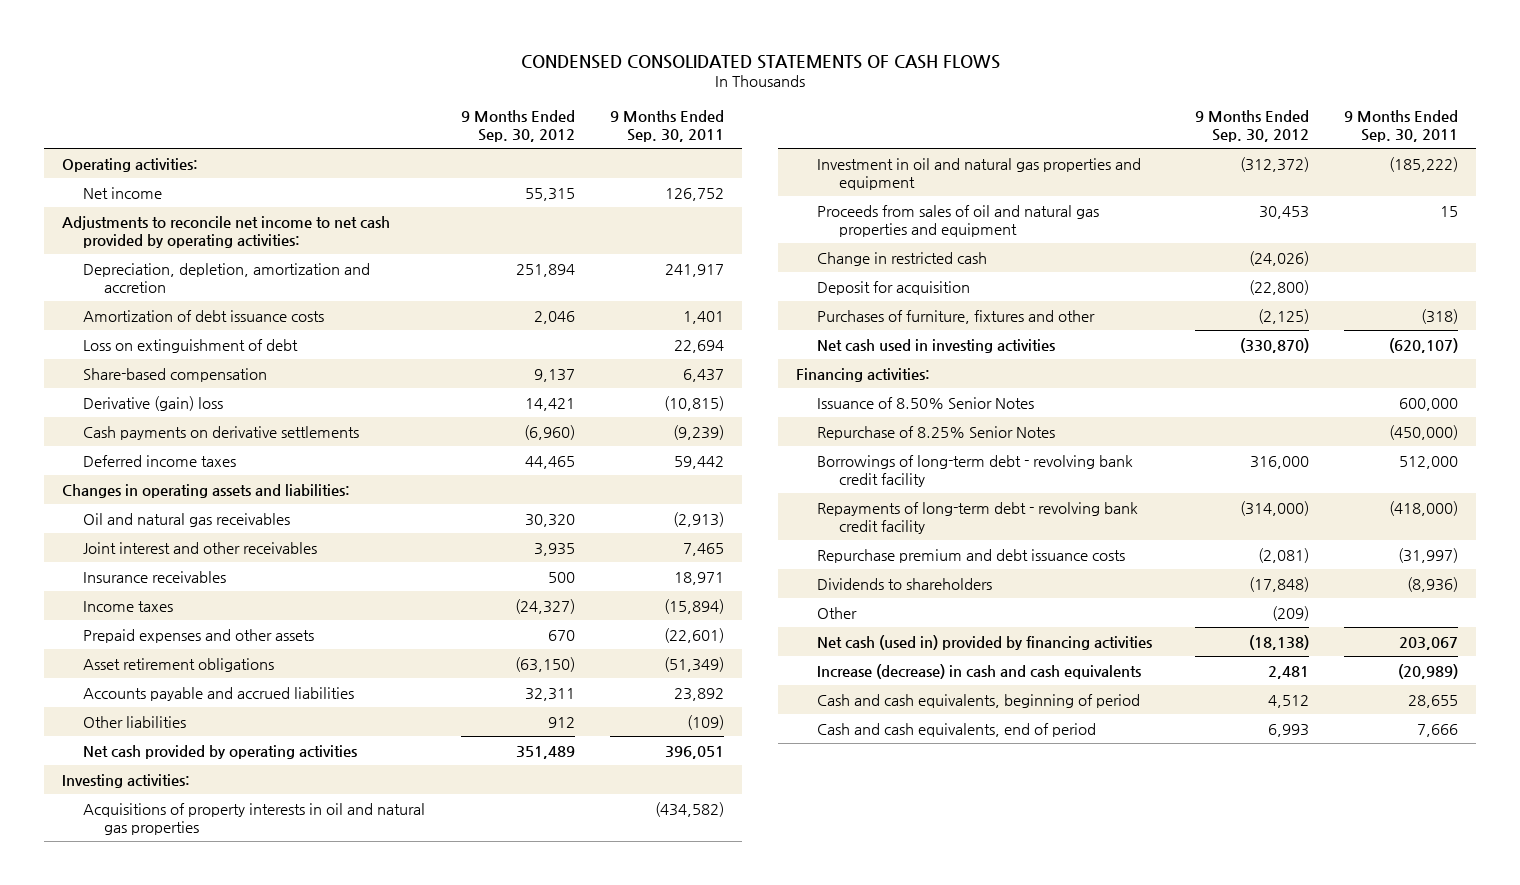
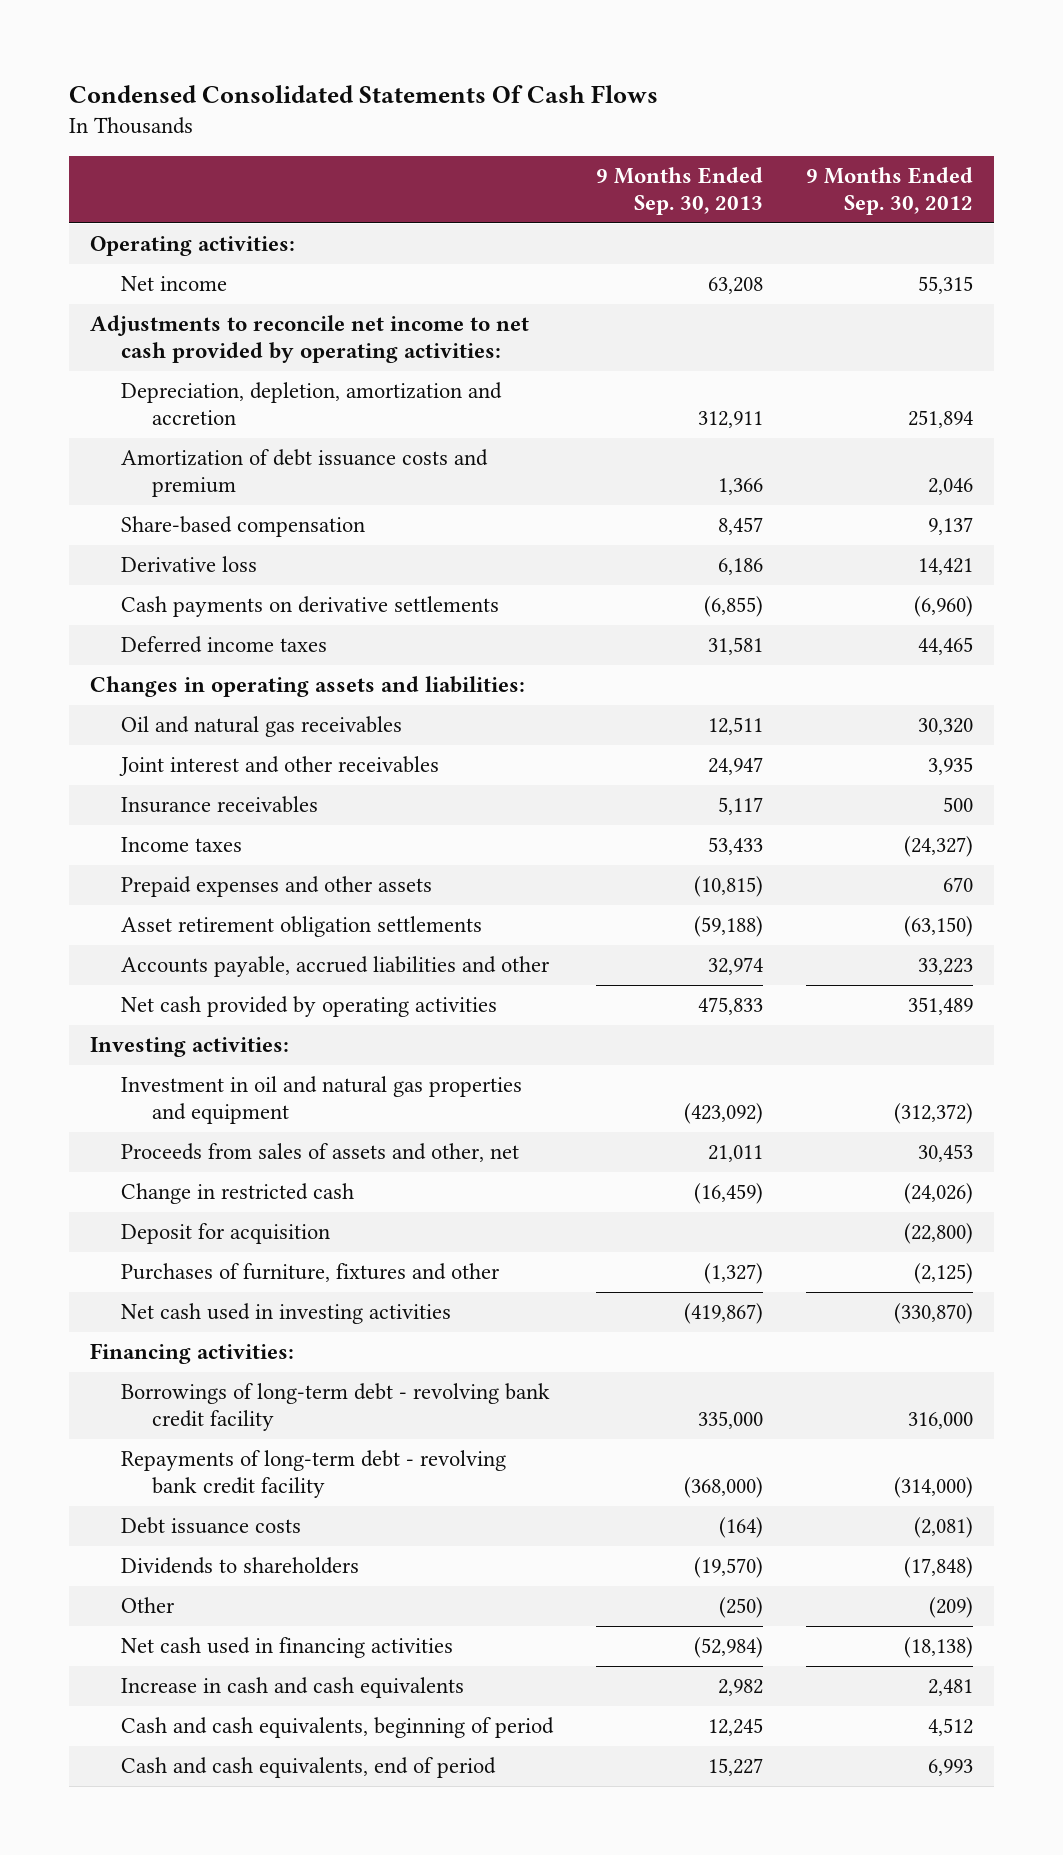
- CONDENSED CONSOLIDATED STATEMENTS OF CASH FLOWS
+ Condensed Consolidated Statements Of Cash Flows
- | 9 Months Ended Sep. 30, 2012 | 9 Months Ended Sep. 30, 2011
+ | 9 Months Ended Sep. 30, 2013 | 9 Months Ended Sep. 30, 2012
- Amortization of debt issuance costs | 2,046 | 1,401
- Loss on extinguishment of debt | | 22,694
+ Amortization of debt issuance costs and premium | 1,366 | 2,046
- Derivative (gain) loss | 14,421 | (10,815)
+ Derivative loss | 6,186 | 14,421
- Asset retirement obligations | (63,150) | (51,349)
- Accounts payable and accrued liabilities | 32,311 | 23,892
- Other liabilities | 912 | (109)
+ Asset retirement obligation settlements | (59,188) | (63,150)
+ Accounts payable, accrued liabilities and other | 32,974 | 33,223
- Acquisitions of property interests in oil and natural gas properties | | (434,582)
- Proceeds from sales of oil and natural gas properties and equipment | 30,453 | 15
+ Proceeds from sales of assets and other, net | 21,011 | 30,453
- Issuance of 8.50% Senior Notes | | 600,000
- Repurchase of 8.25% Senior Notes | | (450,000)
- Repurchase premium and debt issuance costs | (2,081) | (31,997)
+ Debt issuance costs | (164) | (2,081)
- Net cash (used in) provided by financing activities | (18,138) | 203,067
- Increase (decrease) in cash and cash equivalents | 2,481 | (20,989)
+ Net cash used in financing activities | (52,984) | (18,138)
+ Increase in cash and cash equivalents | 2,982 | 2,481

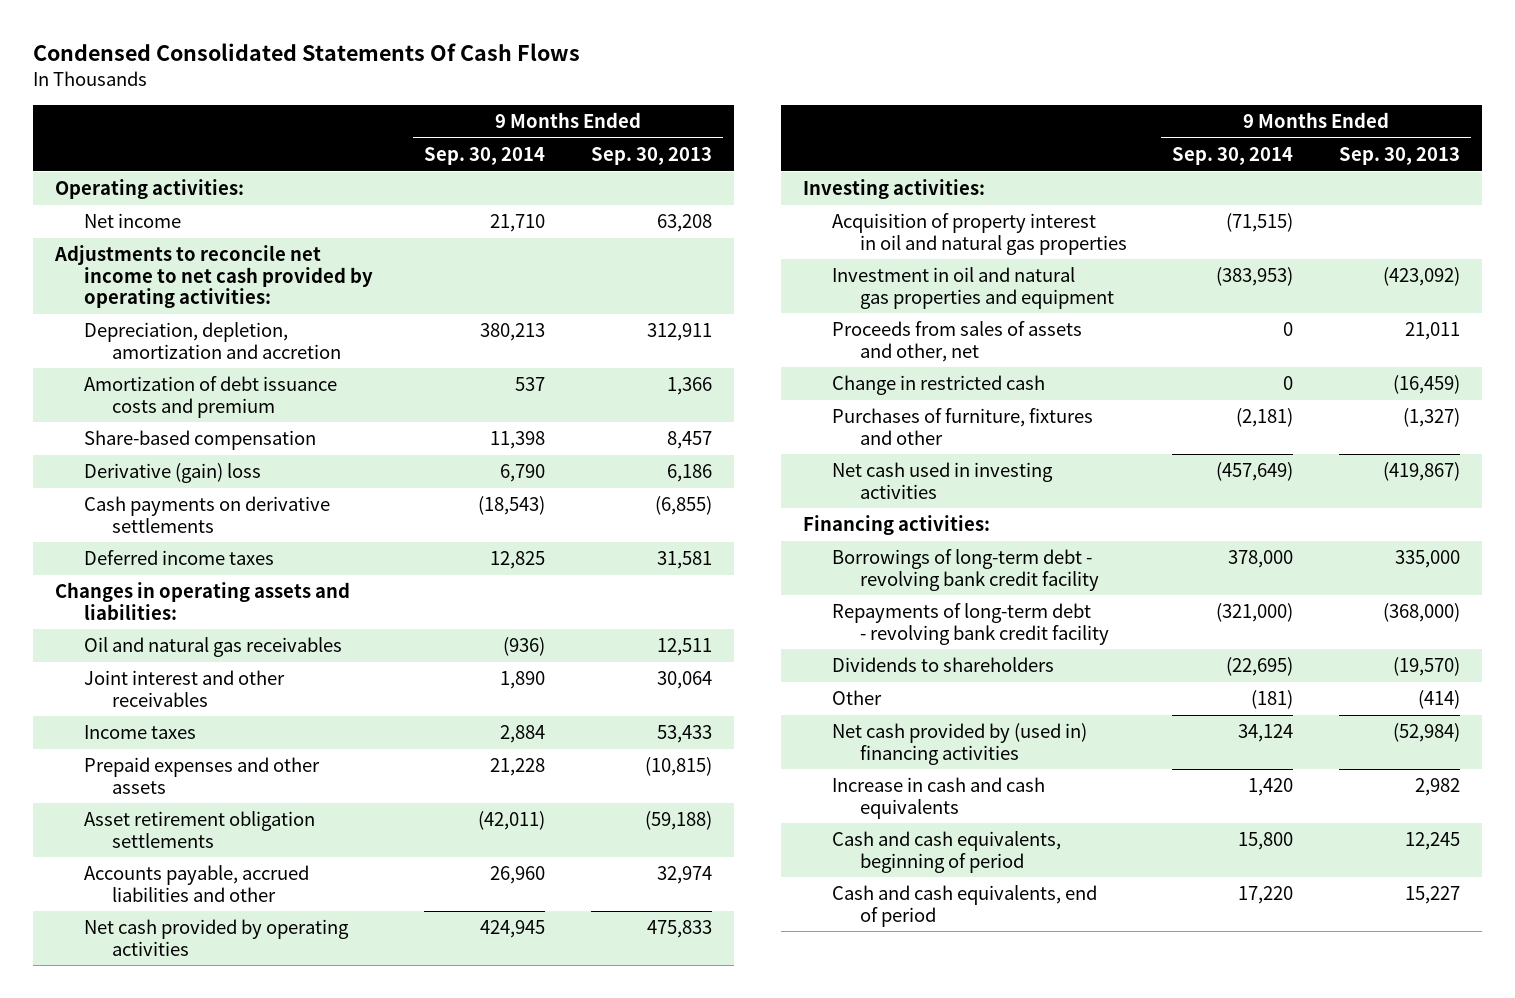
- | 9 Months Ended Sep. 30, 2013 | 9 Months Ended Sep. 30, 2012
+ | 9 Months Ended Sep. 30, 2014 | 9 Months Ended Sep. 30, 2013
- Derivative loss | 6,186 | 14,421
+ Derivative (gain) loss | 6,790 | 6,186
- Joint interest and other receivables | 24,947 | 3,935
- Insurance receivables | 5,117 | 500
+ Joint interest and other receivables | 1,890 | 30,064
+ Acquisition of property interest in oil and natural gas properties | (71,515) |
- Deposit for acquisition | | (22,800)
- Debt issuance costs | (164) | (2,081)
- Other | (250) | (209)
- Net cash used in financing activities | (52,984) | (18,138)
+ Other | (181) | (414)
+ Net cash provided by (used in) financing activities | 34,124 | (52,984)

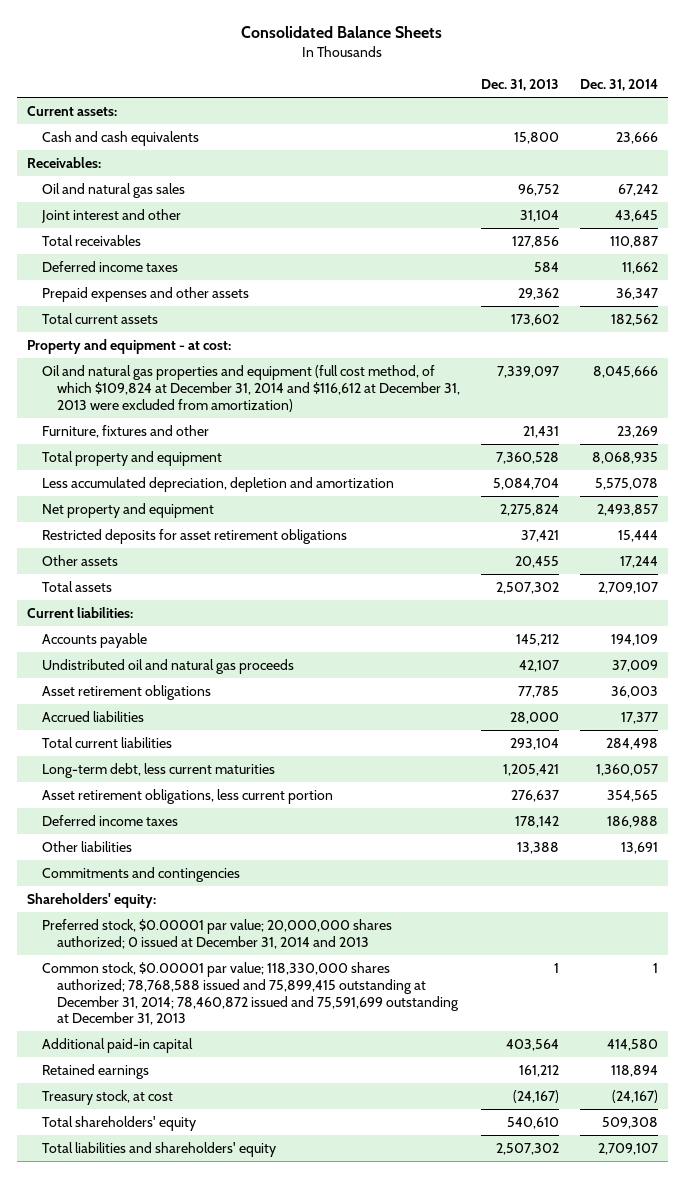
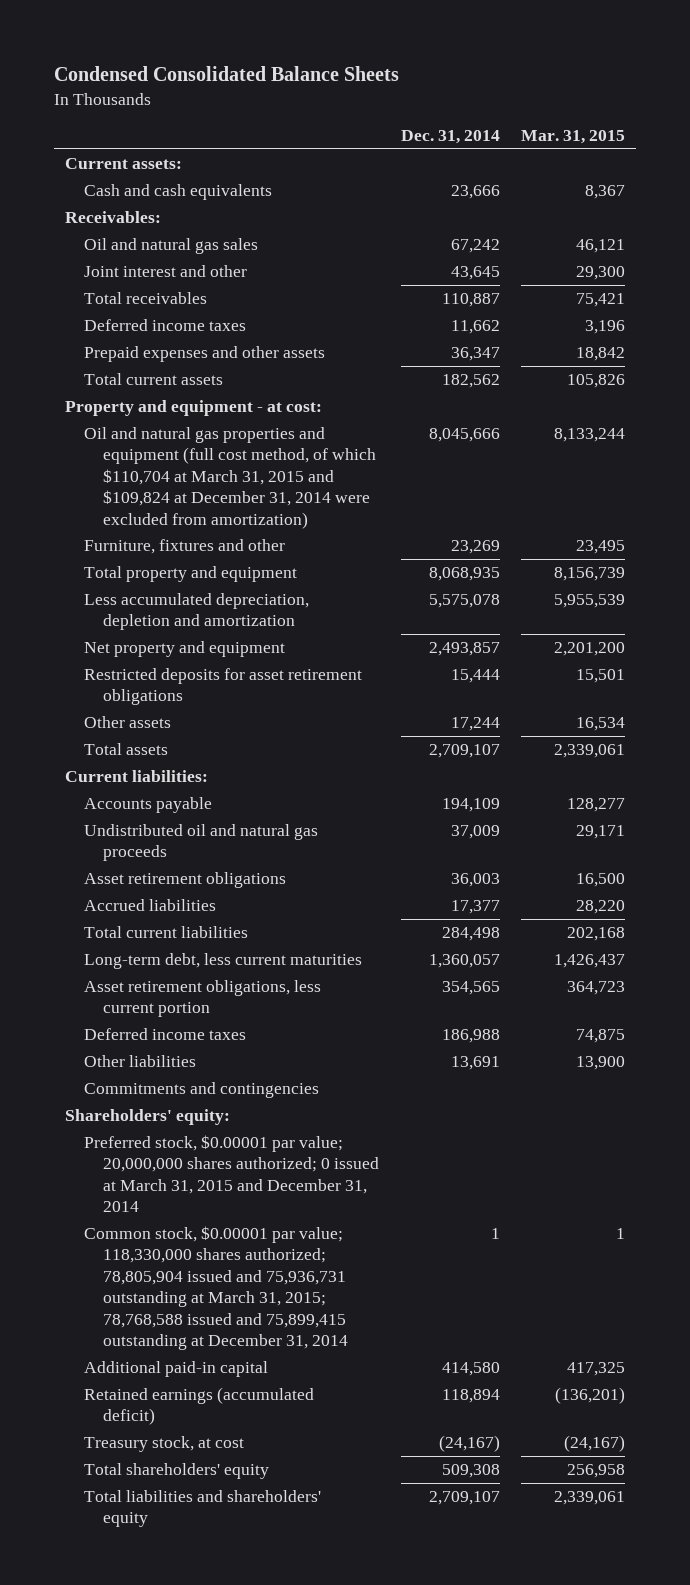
- Consolidated Balance Sheets
+ Condensed Consolidated Balance Sheets
- | Dec. 31, 2013 | Dec. 31, 2014
+ | Dec. 31, 2014 | Mar. 31, 2015
- Oil and natural gas properties and equipment (full cost method, of which $109,824 at December 31, 2014 and $116,612 at December 31, 2013 were excluded from amortization) | 7,339,097 | 8,045,666
+ Oil and natural gas properties and equipment (full cost method, of which $110,704 at March 31, 2015 and $109,824 at December 31, 2014 were excluded from amortization) | 8,045,666 | 8,133,244
- Preferred stock, $0.00001 par value; 20,000,000 shares authorized; 0 issued at December 31, 2014 and 2013
- Common stock, $0.00001 par value; 118,330,000 shares authorized; 78,768,588 issued and 75,899,415 outstanding at December 31, 2014; 78,460,872 issued and 75,591,699 outstanding at December 31, 2013 | 1 | 1
+ Preferred stock, $0.00001 par value; 20,000,000 shares authorized; 0 issued at March 31, 2015 and December 31, 2014
+ Common stock, $0.00001 par value; 118,330,000 shares authorized; 78,805,904 issued and 75,936,731 outstanding at March 31, 2015; 78,768,588 issued and 75,899,415 outstanding at December 31, 2014 | 1 | 1
- Retained earnings | 161,212 | 118,894
+ Retained earnings (accumulated deficit) | 118,894 | (136,201)

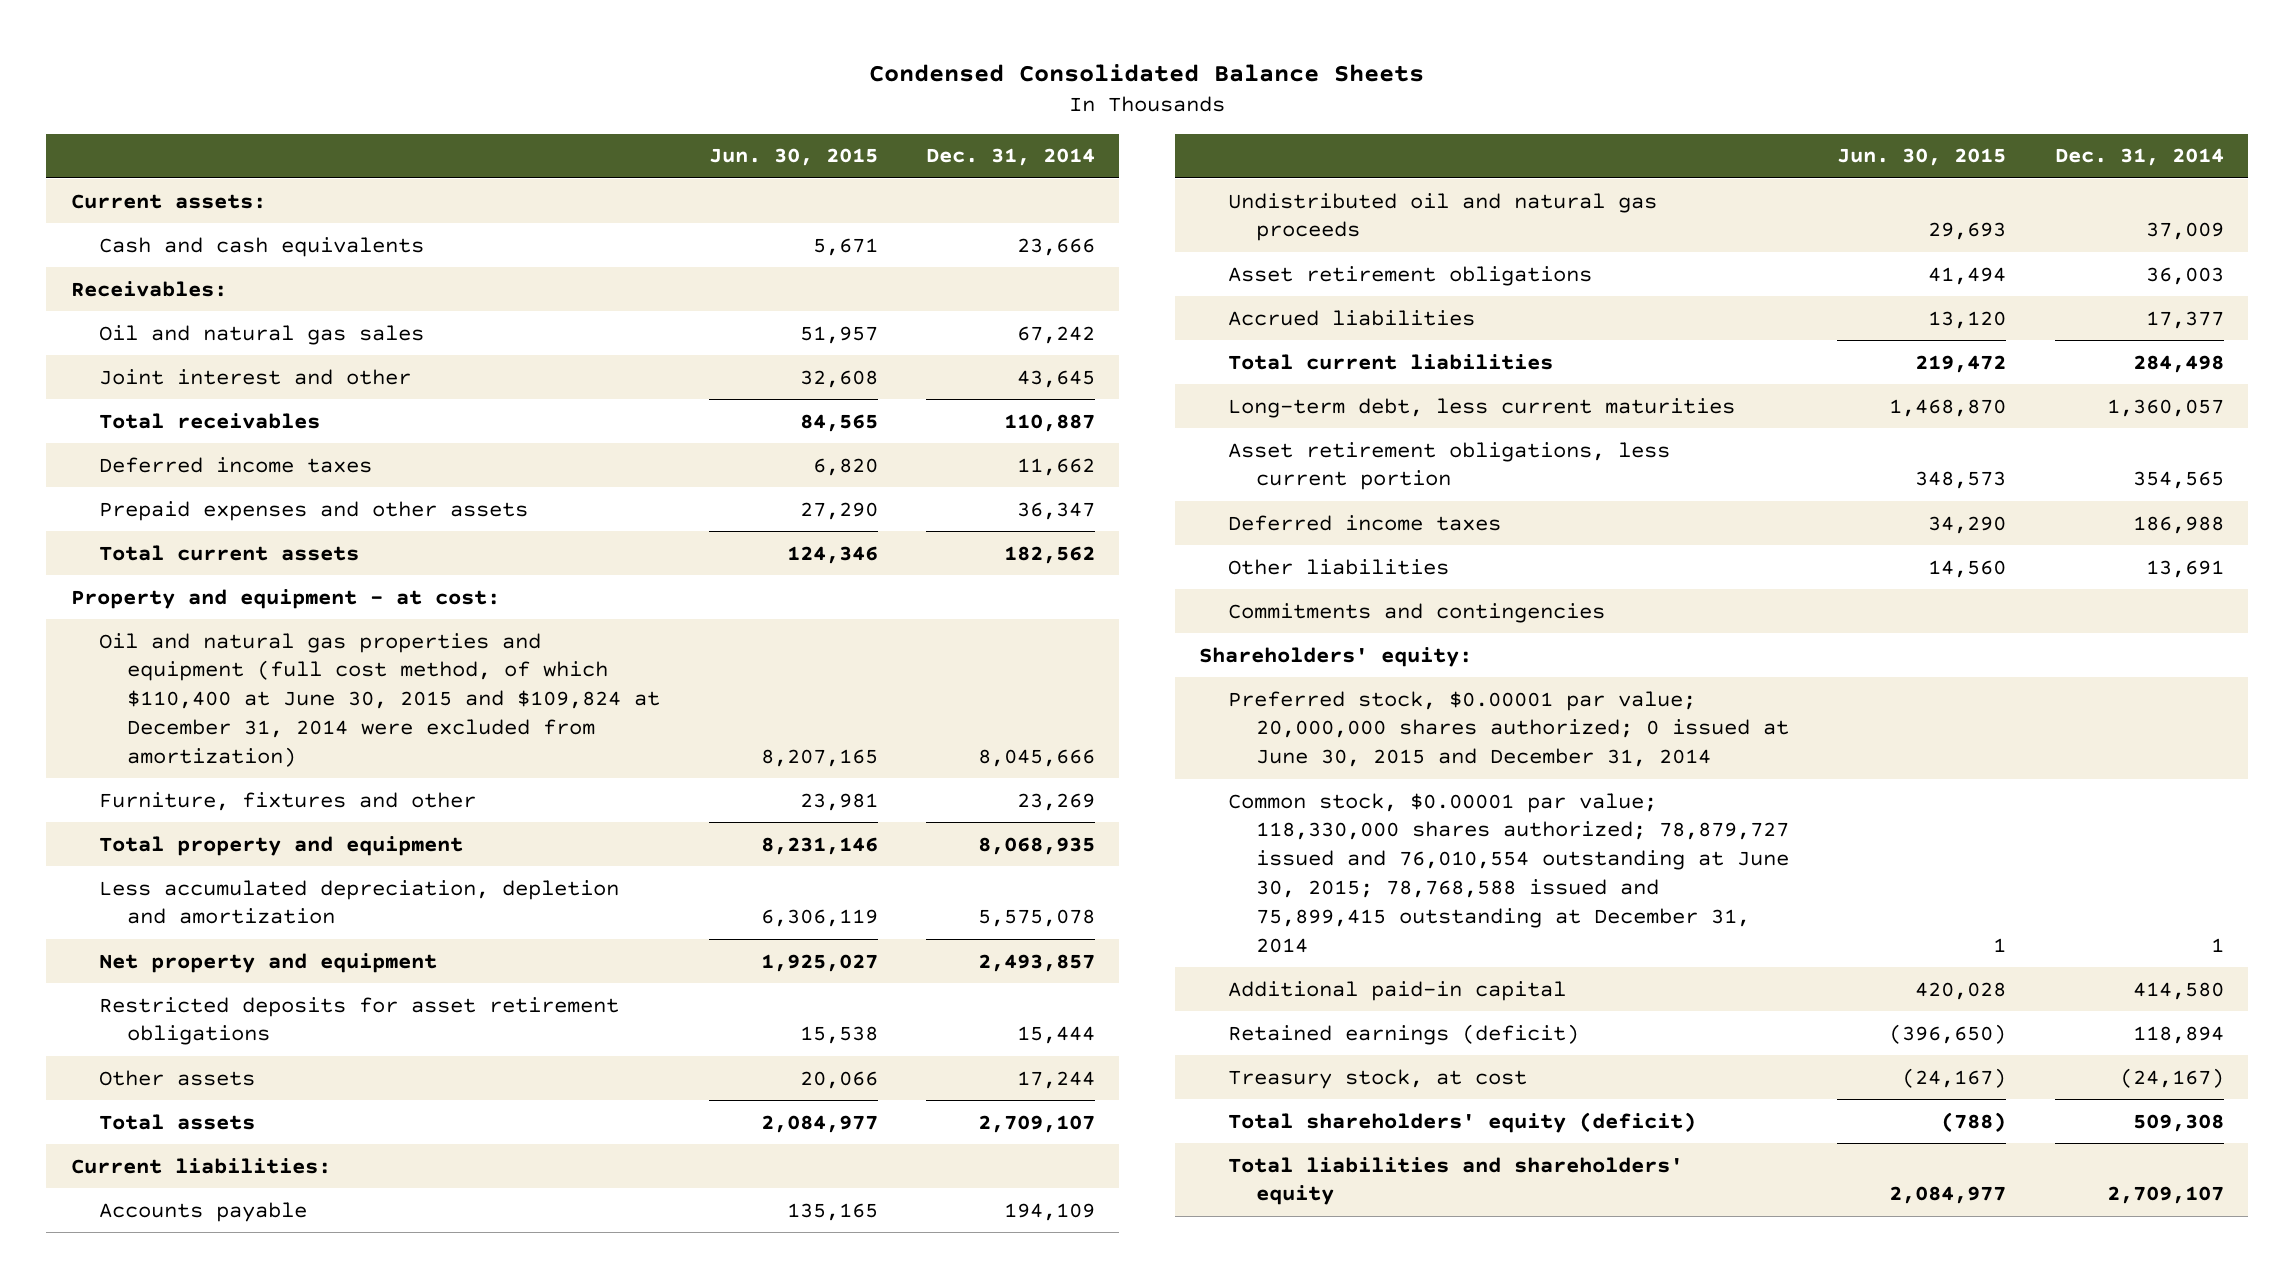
- | Dec. 31, 2014 | Mar. 31, 2015
+ | Jun. 30, 2015 | Dec. 31, 2014
- Oil and natural gas properties and equipment (full cost method, of which $110,704 at March 31, 2015 and $109,824 at December 31, 2014 were excluded from amortization) | 8,045,666 | 8,133,244
+ Oil and natural gas properties and equipment (full cost method, of which $110,400 at June 30, 2015 and $109,824 at December 31, 2014 were excluded from amortization) | 8,207,165 | 8,045,666
- Preferred stock, $0.00001 par value; 20,000,000 shares authorized; 0 issued at March 31, 2015 and December 31, 2014
- Common stock, $0.00001 par value; 118,330,000 shares authorized; 78,805,904 issued and 75,936,731 outstanding at March 31, 2015; 78,768,588 issued and 75,899,415 outstanding at December 31, 2014 | 1 | 1
+ Preferred stock, $0.00001 par value; 20,000,000 shares authorized; 0 issued at June 30, 2015 and December 31, 2014
+ Common stock, $0.00001 par value; 118,330,000 shares authorized; 78,879,727 issued and 76,010,554 outstanding at June 30, 2015; 78,768,588 issued and 75,899,415 outstanding at December 31, 2014 | 1 | 1
- Retained earnings (accumulated deficit) | 118,894 | (136,201)
+ Retained earnings (deficit) | (396,650) | 118,894
- Total shareholders' equity | 509,308 | 256,958
+ Total shareholders' equity (deficit) | (788) | 509,308

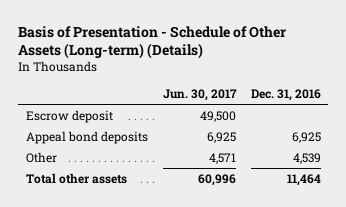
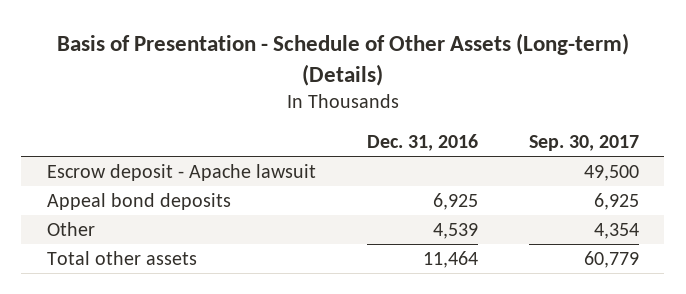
- | Jun. 30, 2017 | Dec. 31, 2016
+ | Dec. 31, 2016 | Sep. 30, 2017
- Escrow deposit | 49,500 |
+ Escrow deposit - Apache lawsuit | | 49,500

